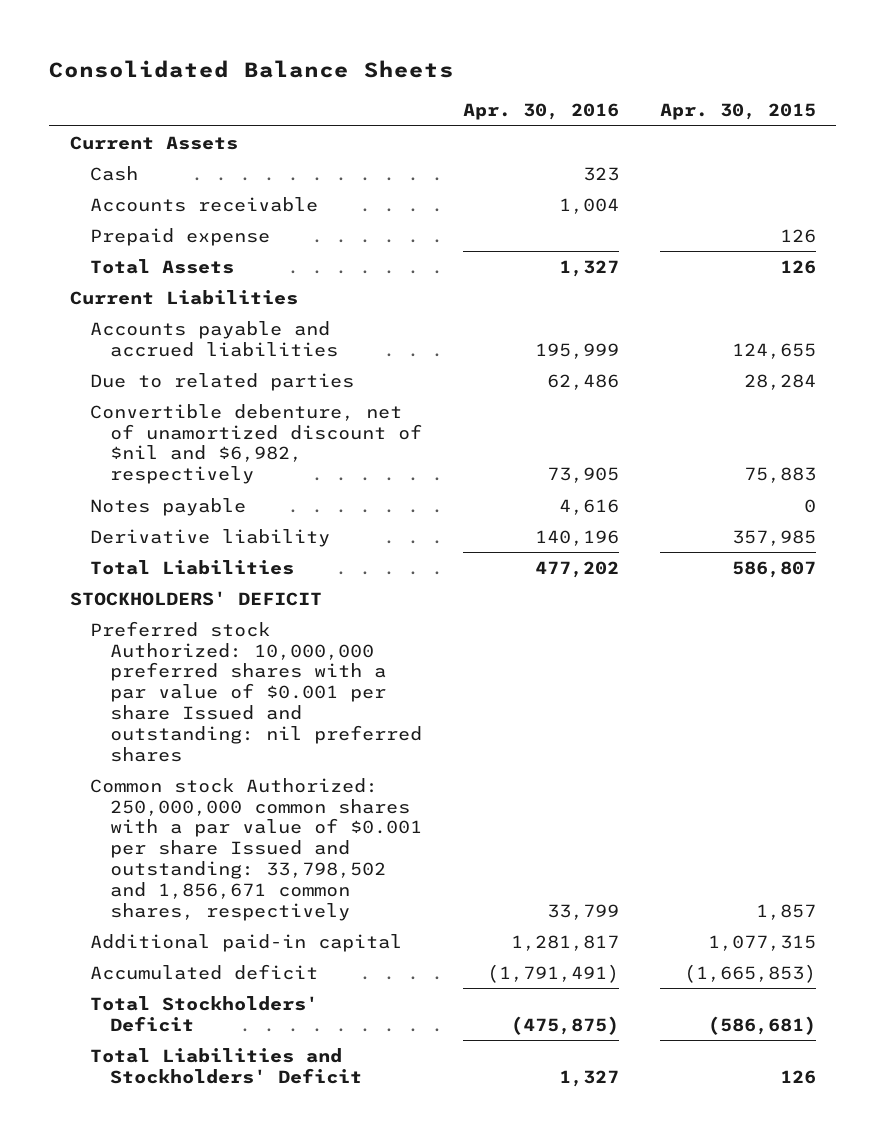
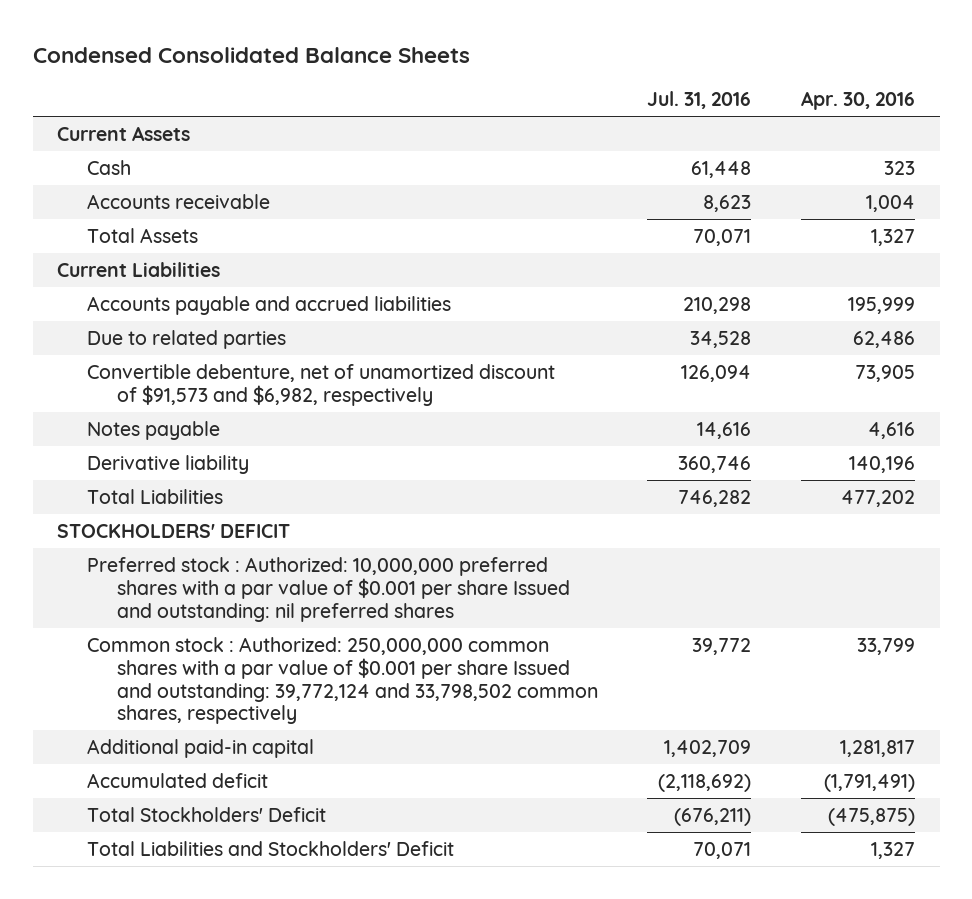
- Consolidated Balance Sheets
+ Condensed Consolidated Balance Sheets
- | Apr. 30, 2016 | Apr. 30, 2015
+ | Jul. 31, 2016 | Apr. 30, 2016
- Prepaid expense | | 126
- Convertible debenture, net of unamortized discount of $nil and $6,982, respectively | 73,905 | 75,883
+ Convertible debenture, net of unamortized discount of $91,573 and $6,982, respectively | 126,094 | 73,905
- Preferred stock Authorized: 10,000,000 preferred shares with a par value of $0.001 per share Issued and outstanding: nil preferred shares
- Common stock Authorized: 250,000,000 common shares with a par value of $0.001 per share Issued and outstanding: 33,798,502 and 1,856,671 common shares, respectively | 33,799 | 1,857
+ Preferred stock : Authorized: 10,000,000 preferred shares with a par value of $0.001 per share Issued and outstanding: nil preferred shares
+ Common stock : Authorized: 250,000,000 common shares with a par value of $0.001 per share Issued and outstanding: 39,772,124 and 33,798,502 common shares, respectively | 39,772 | 33,799

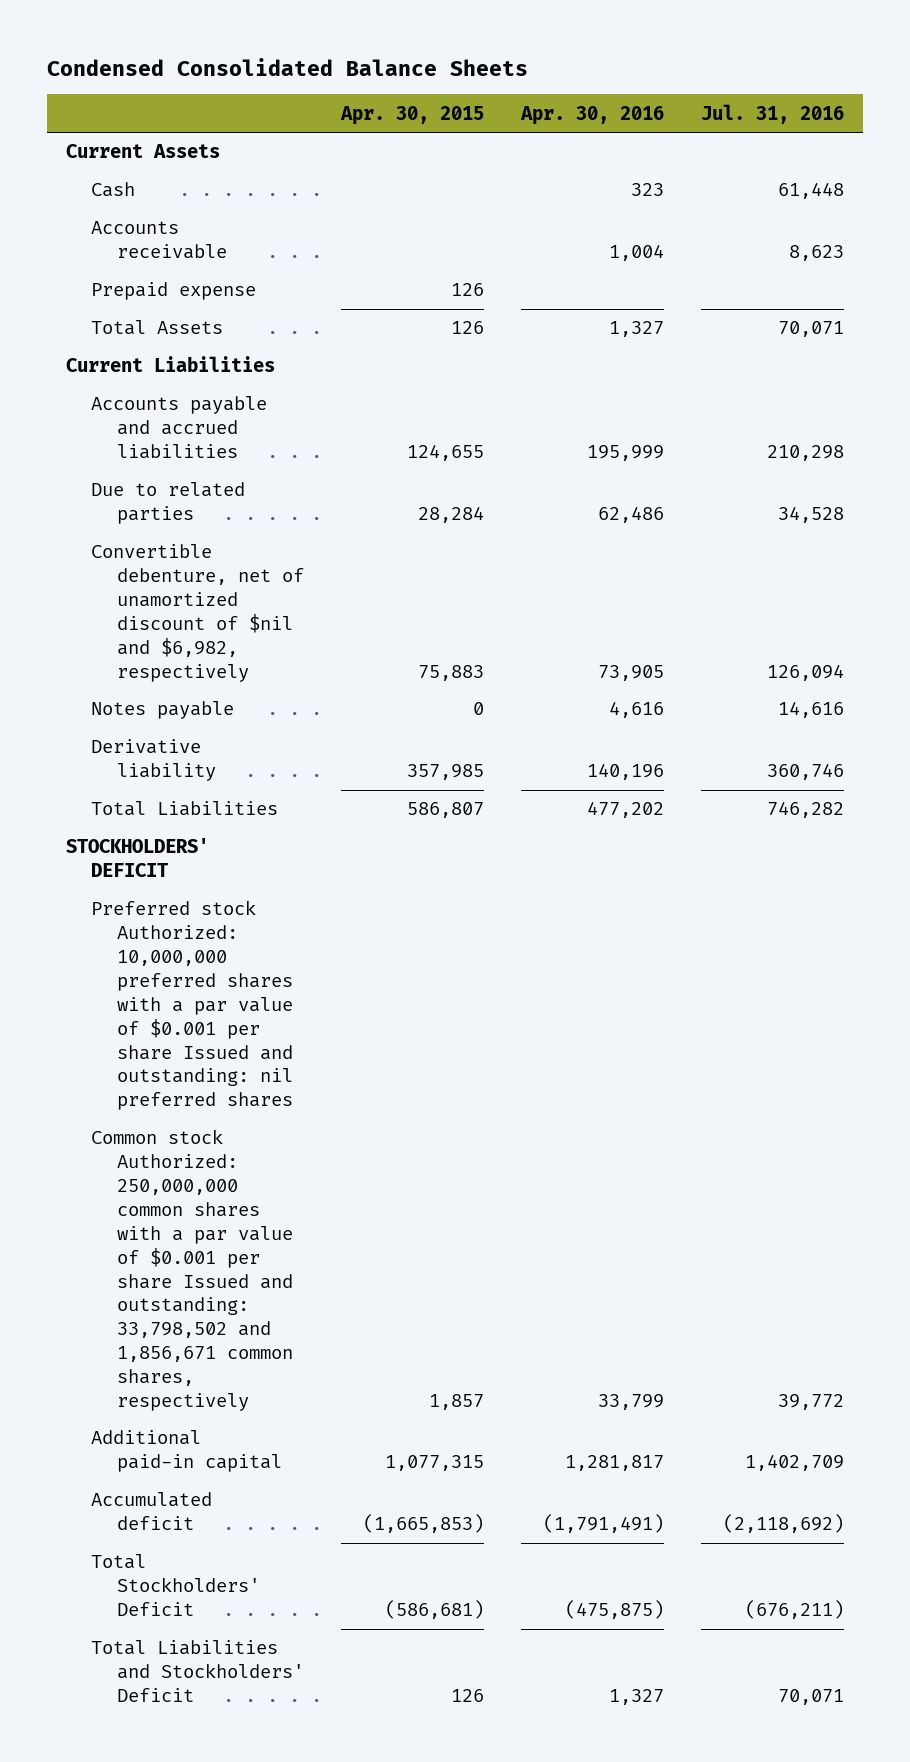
- | Jul. 31, 2016 | Apr. 30, 2016
+ | Apr. 30, 2015 | Apr. 30, 2016 | Jul. 31, 2016
+ Prepaid expense | 126 | |
- Convertible debenture, net of unamortized discount of $91,573 and $6,982, respectively | 126,094 | 73,905
+ Convertible debenture, net of unamortized discount of $nil and $6,982, respectively | 75,883 | 73,905 | 126,094
- Preferred stock : Authorized: 10,000,000 preferred shares with a par value of $0.001 per share Issued and outstanding: nil preferred shares
- Common stock : Authorized: 250,000,000 common shares with a par value of $0.001 per share Issued and outstanding: 39,772,124 and 33,798,502 common shares, respectively | 39,772 | 33,799
+ Preferred stock Authorized: 10,000,000 preferred shares with a par value of $0.001 per share Issued and outstanding: nil preferred shares
+ Common stock Authorized: 250,000,000 common shares with a par value of $0.001 per share Issued and outstanding: 33,798,502 and 1,856,671 common shares, respectively | 1,857 | 33,799 | 39,772

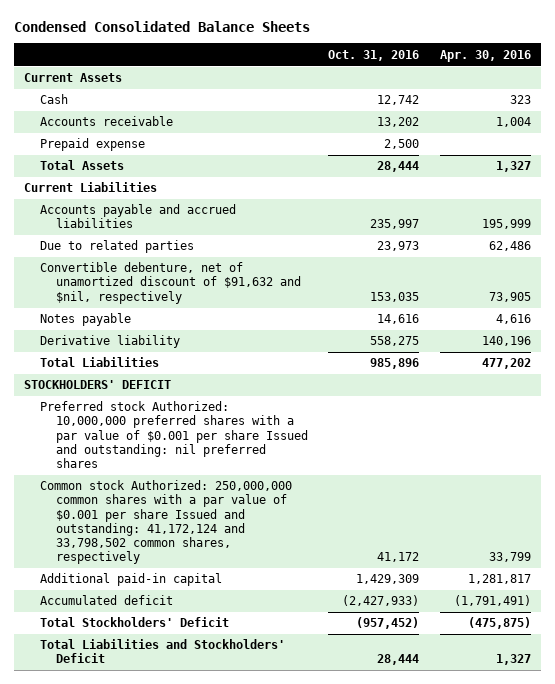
- | Apr. 30, 2015 | Apr. 30, 2016 | Jul. 31, 2016
+ | Oct. 31, 2016 | Apr. 30, 2016
- Convertible debenture, net of unamortized discount of $nil and $6,982, respectively | 75,883 | 73,905 | 126,094
+ Convertible debenture, net of unamortized discount of $91,632 and $nil, respectively | 153,035 | 73,905
- Common stock Authorized: 250,000,000 common shares with a par value of $0.001 per share Issued and outstanding: 33,798,502 and 1,856,671 common shares, respectively | 1,857 | 33,799 | 39,772
+ Common stock Authorized: 250,000,000 common shares with a par value of $0.001 per share Issued and outstanding: 41,172,124 and 33,798,502 common shares, respectively | 41,172 | 33,799

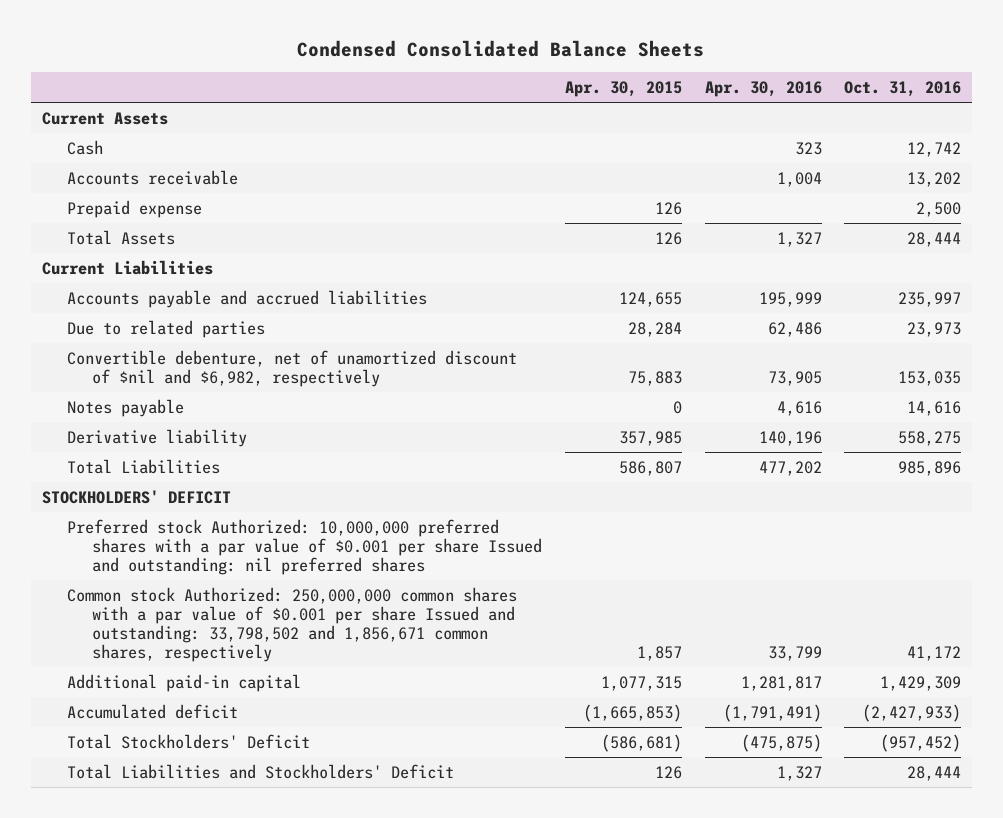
- | Oct. 31, 2016 | Apr. 30, 2016
+ | Apr. 30, 2015 | Apr. 30, 2016 | Oct. 31, 2016
- Convertible debenture, net of unamortized discount of $91,632 and $nil, respectively | 153,035 | 73,905
+ Convertible debenture, net of unamortized discount of $nil and $6,982, respectively | 75,883 | 73,905 | 153,035
- Common stock Authorized: 250,000,000 common shares with a par value of $0.001 per share Issued and outstanding: 41,172,124 and 33,798,502 common shares, respectively | 41,172 | 33,799
+ Common stock Authorized: 250,000,000 common shares with a par value of $0.001 per share Issued and outstanding: 33,798,502 and 1,856,671 common shares, respectively | 1,857 | 33,799 | 41,172

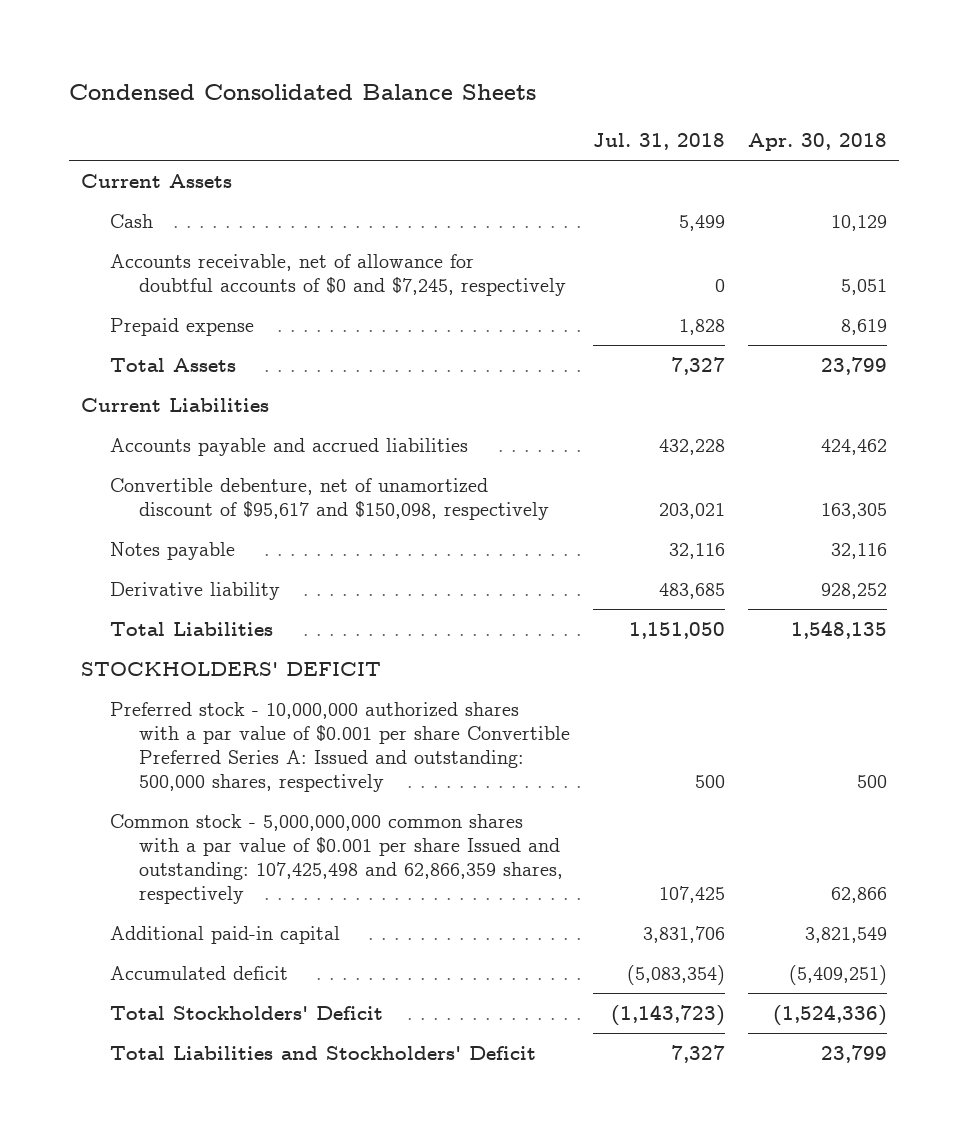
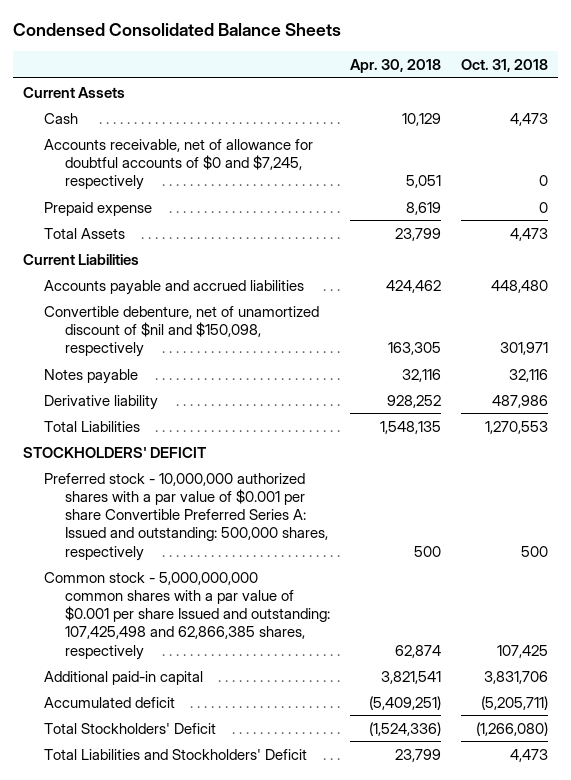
- | Jul. 31, 2018 | Apr. 30, 2018
+ | Apr. 30, 2018 | Oct. 31, 2018
- Convertible debenture, net of unamortized discount of $95,617 and $150,098, respectively | 203,021 | 163,305
+ Convertible debenture, net of unamortized discount of $nil and $150,098, respectively | 163,305 | 301,971
- Common stock - 5,000,000,000 common shares with a par value of $0.001 per share Issued and outstanding: 107,425,498 and 62,866,359 shares, respectively | 107,425 | 62,866
- Additional paid-in capital | 3,831,706 | 3,821,549
+ Common stock - 5,000,000,000 common shares with a par value of $0.001 per share Issued and outstanding: 107,425,498 and 62,866,385 shares, respectively | 62,874 | 107,425
+ Additional paid-in capital | 3,821,541 | 3,831,706

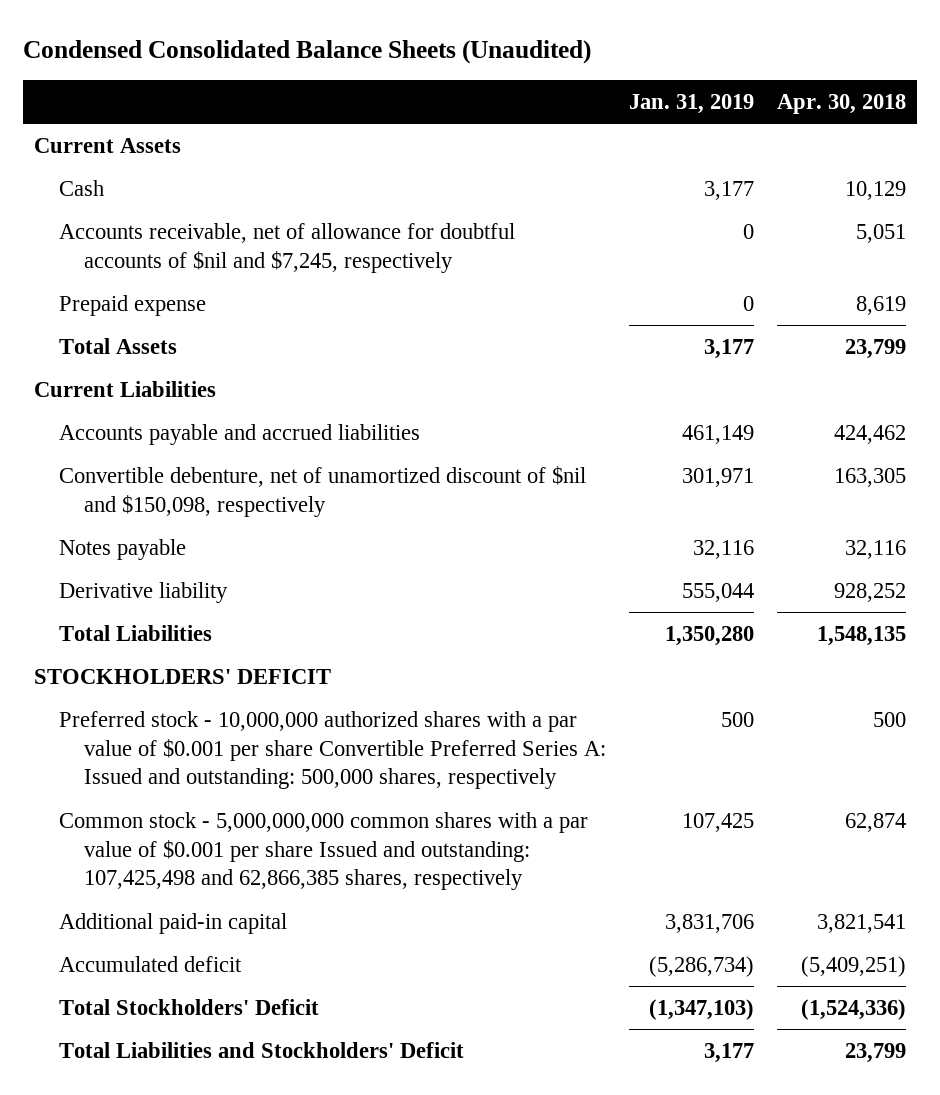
- Condensed Consolidated Balance Sheets
+ Condensed Consolidated Balance Sheets (Unaudited)
- | Apr. 30, 2018 | Oct. 31, 2018
+ | Jan. 31, 2019 | Apr. 30, 2018
- Accounts receivable, net of allowance for doubtful accounts of $0 and $7,245, respectively | 5,051 | 0
+ Accounts receivable, net of allowance for doubtful accounts of $nil and $7,245, respectively | 0 | 5,051

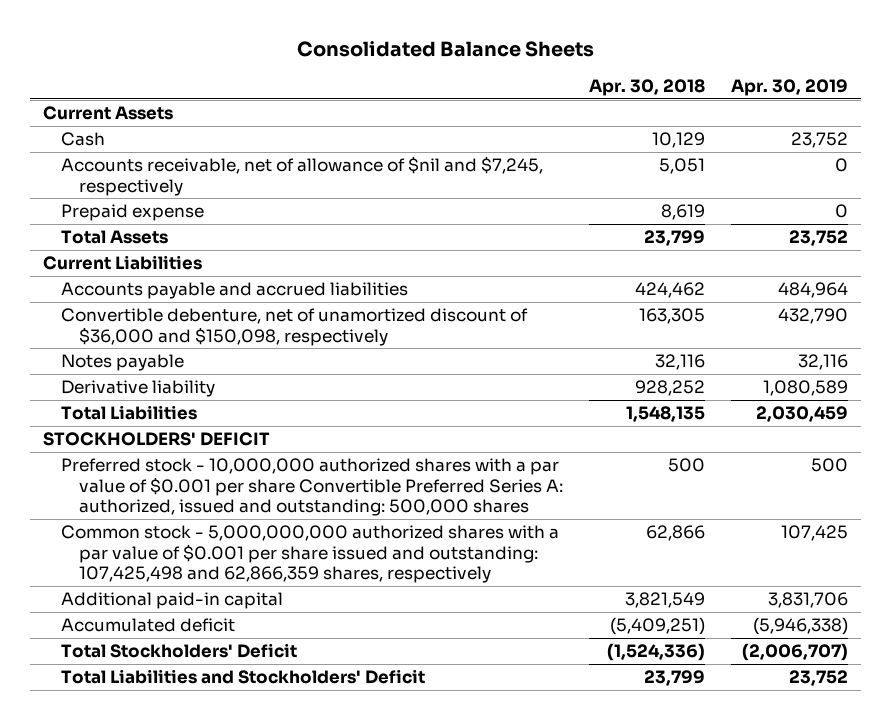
- Condensed Consolidated Balance Sheets (Unaudited)
+ Consolidated Balance Sheets
- | Jan. 31, 2019 | Apr. 30, 2018
+ | Apr. 30, 2018 | Apr. 30, 2019
- Accounts receivable, net of allowance for doubtful accounts of $nil and $7,245, respectively | 0 | 5,051
+ Accounts receivable, net of allowance of $nil and $7,245, respectively | 5,051 | 0
- Convertible debenture, net of unamortized discount of $nil and $150,098, respectively | 301,971 | 163,305
+ Convertible debenture, net of unamortized discount of $36,000 and $150,098, respectively | 163,305 | 432,790
- Preferred stock - 10,000,000 authorized shares with a par value of $0.001 per share Convertible Preferred Series A: Issued and outstanding: 500,000 shares, respectively | 500 | 500
- Common stock - 5,000,000,000 common shares with a par value of $0.001 per share Issued and outstanding: 107,425,498 and 62,866,385 shares, respectively | 107,425 | 62,874
- Additional paid-in capital | 3,831,706 | 3,821,541
+ Preferred stock - 10,000,000 authorized shares with a par value of $0.001 per share Convertible Preferred Series A: authorized, issued and outstanding: 500,000 shares | 500 | 500
+ Common stock - 5,000,000,000 authorized shares with a par value of $0.001 per share issued and outstanding: 107,425,498 and 62,866,359 shares, respectively | 62,866 | 107,425
+ Additional paid-in capital | 3,821,549 | 3,831,706

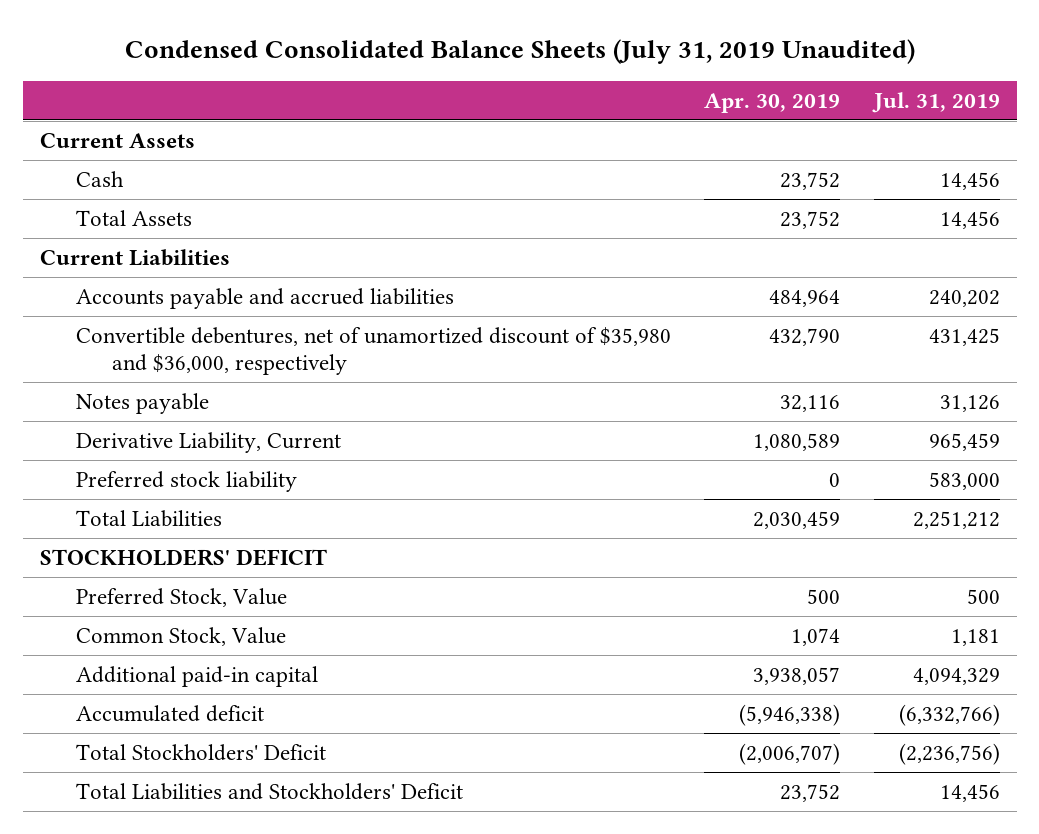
- Consolidated Balance Sheets
+ Condensed Consolidated Balance Sheets (July 31, 2019 Unaudited)
- | Apr. 30, 2018 | Apr. 30, 2019
+ | Apr. 30, 2019 | Jul. 31, 2019
- Accounts receivable, net of allowance of $nil and $7,245, respectively | 5,051 | 0
- Prepaid expense | 8,619 | 0
- Convertible debenture, net of unamortized discount of $36,000 and $150,098, respectively | 163,305 | 432,790
+ Convertible debentures, net of unamortized discount of $35,980 and $36,000, respectively | 432,790 | 431,425
- Derivative liability | 928,252 | 1,080,589
+ Derivative Liability, Current | 1,080,589 | 965,459
+ Preferred stock liability | 0 | 583,000
- Preferred stock - 10,000,000 authorized shares with a par value of $0.001 per share Convertible Preferred Series A: authorized, issued and outstanding: 500,000 shares | 500 | 500
- Common stock - 5,000,000,000 authorized shares with a par value of $0.001 per share issued and outstanding: 107,425,498 and 62,866,359 shares, respectively | 62,866 | 107,425
- Additional paid-in capital | 3,821,549 | 3,831,706
+ Preferred Stock, Value | 500 | 500
+ Common Stock, Value | 1,074 | 1,181
+ Additional paid-in capital | 3,938,057 | 4,094,329

